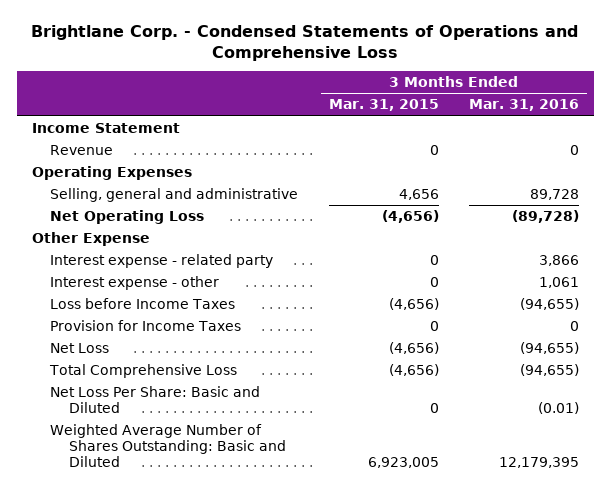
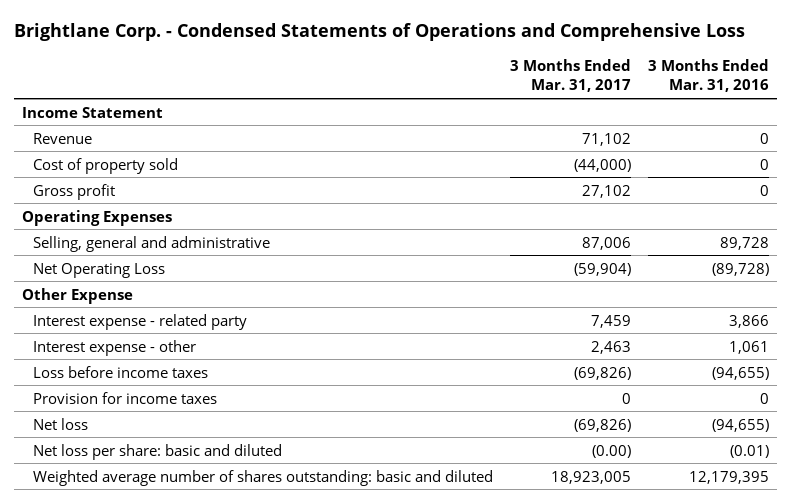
- | 3 Months Ended Mar. 31, 2015 | 3 Months Ended Mar. 31, 2016
+ | 3 Months Ended Mar. 31, 2017 | 3 Months Ended Mar. 31, 2016
+ Cost of property sold | (44,000) | 0
+ Gross profit | 27,102 | 0
- Loss before Income Taxes | (4,656) | (94,655)
- Provision for Income Taxes | 0 | 0
- Net Loss | (4,656) | (94,655)
- Total Comprehensive Loss | (4,656) | (94,655)
- Net Loss Per Share: Basic and Diluted | 0 | (0.01)
- Weighted Average Number of Shares Outstanding: Basic and Diluted | 6,923,005 | 12,179,395
+ Loss before income taxes | (69,826) | (94,655)
+ Provision for income taxes | 0 | 0
+ Net loss | (69,826) | (94,655)
+ Net loss per share: basic and diluted | (0.00) | (0.01)
+ Weighted average number of shares outstanding: basic and diluted | 18,923,005 | 12,179,395

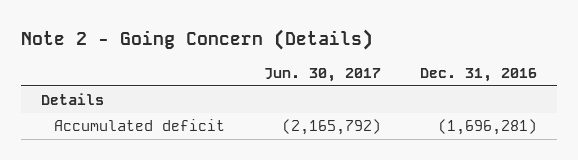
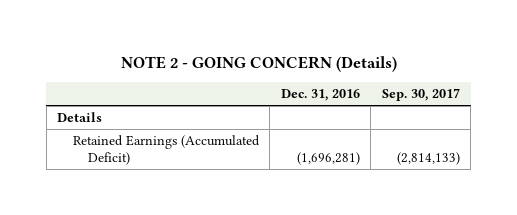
- Note 2 - Going Concern (Details)
+ NOTE 2 - GOING CONCERN (Details)
- | Jun. 30, 2017 | Dec. 31, 2016
+ | Dec. 31, 2016 | Sep. 30, 2017
- Accumulated deficit | (2,165,792) | (1,696,281)
+ Retained Earnings (Accumulated Deficit) | (1,696,281) | (2,814,133)

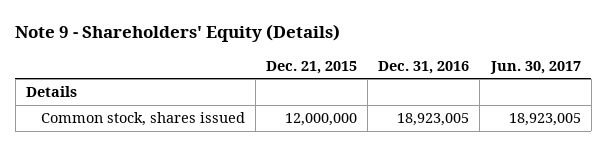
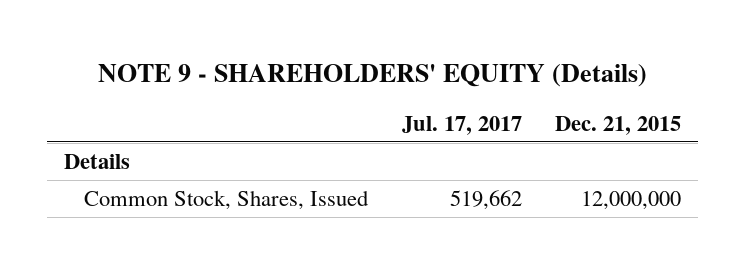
- Note 9 - Shareholders' Equity (Details)
+ NOTE 9 - SHAREHOLDERS' EQUITY (Details)
- | Dec. 21, 2015 | Dec. 31, 2016 | Jun. 30, 2017
+ | Jul. 17, 2017 | Dec. 21, 2015
- Common stock, shares issued | 12,000,000 | 18,923,005 | 18,923,005
+ Common Stock, Shares, Issued | 519,662 | 12,000,000

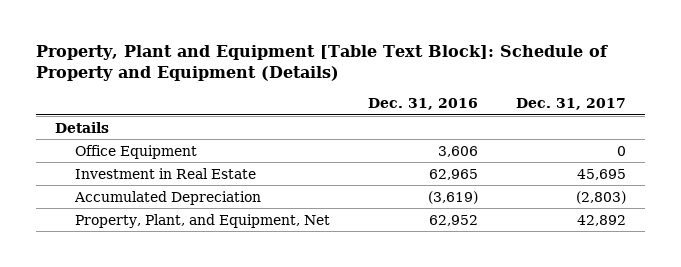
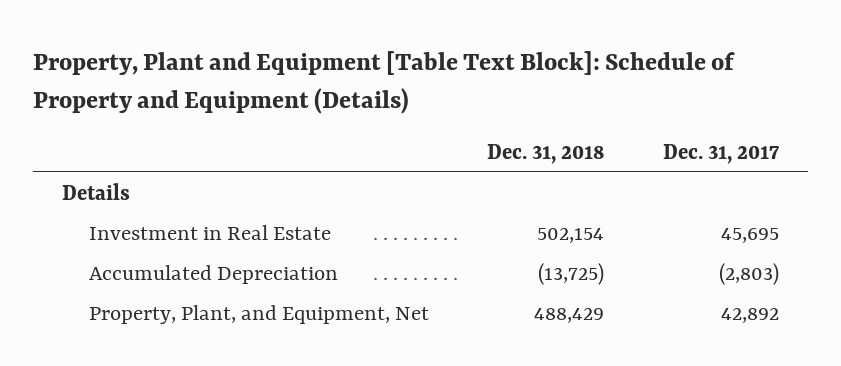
- | Dec. 31, 2016 | Dec. 31, 2017
+ | Dec. 31, 2018 | Dec. 31, 2017
- Office Equipment | 3,606 | 0

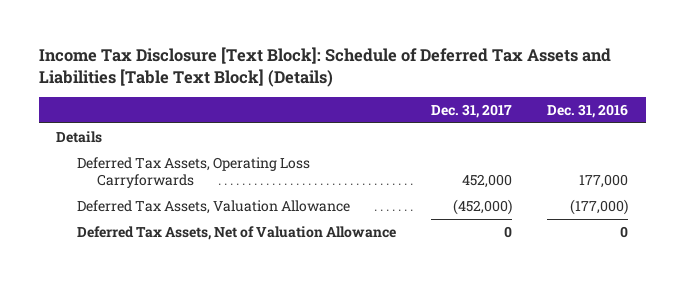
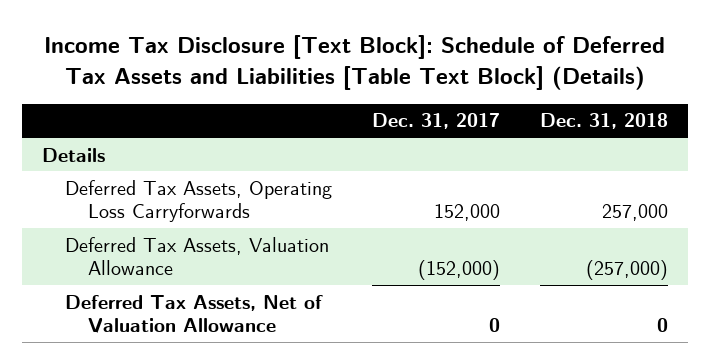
- | Dec. 31, 2017 | Dec. 31, 2016
+ | Dec. 31, 2017 | Dec. 31, 2018
- Deferred Tax Assets, Operating Loss Carryforwards | 452,000 | 177,000
- Deferred Tax Assets, Valuation Allowance | (452,000) | (177,000)
+ Deferred Tax Assets, Operating Loss Carryforwards | 152,000 | 257,000
+ Deferred Tax Assets, Valuation Allowance | (152,000) | (257,000)

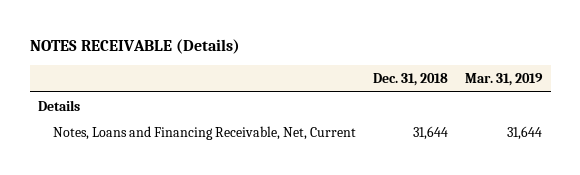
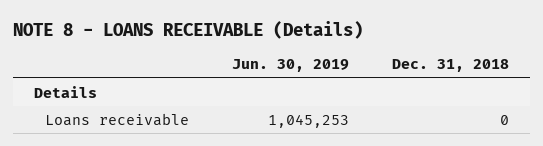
- NOTES RECEIVABLE (Details)
+ NOTE 8 - LOANS RECEIVABLE (Details)
- | Dec. 31, 2018 | Mar. 31, 2019
+ | Jun. 30, 2019 | Dec. 31, 2018
- Notes, Loans and Financing Receivable, Net, Current | 31,644 | 31,644
+ Loans receivable | 1,045,253 | 0

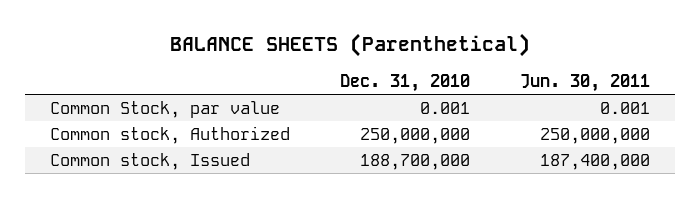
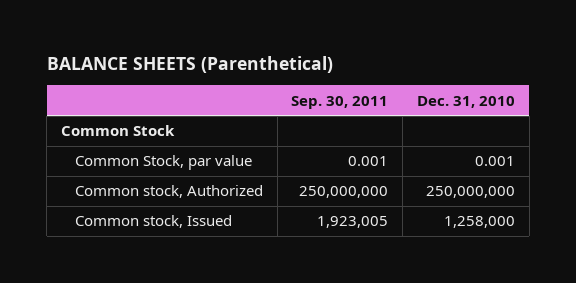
- | Dec. 31, 2010 | Jun. 30, 2011
+ | Sep. 30, 2011 | Dec. 31, 2010
+ Common Stock
- Common stock, Issued | 188,700,000 | 187,400,000
+ Common stock, Issued | 1,923,005 | 1,258,000

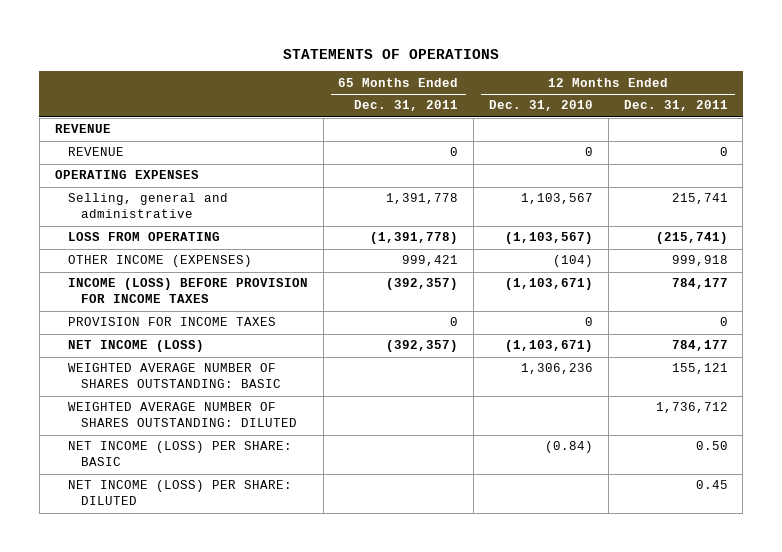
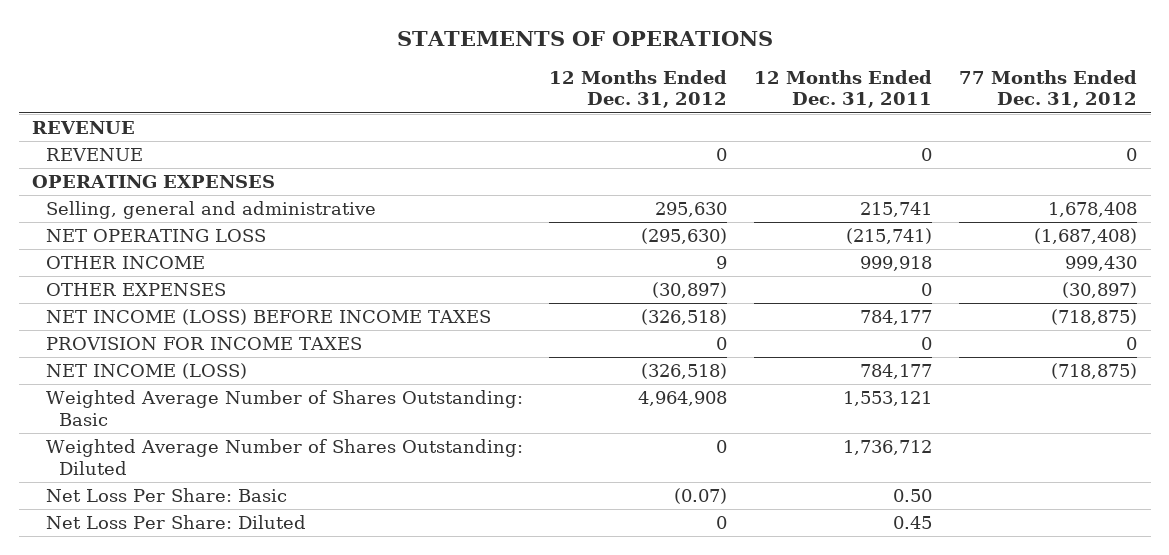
- | 65 Months Ended Dec. 31, 2011 | 12 Months Ended Dec. 31, 2010 | 12 Months Ended Dec. 31, 2011
+ | 12 Months Ended Dec. 31, 2012 | 12 Months Ended Dec. 31, 2011 | 77 Months Ended Dec. 31, 2012
- LOSS FROM OPERATING | (1,391,778) | (1,103,567) | (215,741)
- OTHER INCOME (EXPENSES) | 999,421 | (104) | 999,918
- INCOME (LOSS) BEFORE PROVISION FOR INCOME TAXES | (392,357) | (1,103,671) | 784,177
+ NET OPERATING LOSS | (295,630) | (215,741) | (1,687,408)
+ OTHER INCOME | 9 | 999,918 | 999,430
+ OTHER EXPENSES | (30,897) | 0 | (30,897)
+ NET INCOME (LOSS) BEFORE INCOME TAXES | (326,518) | 784,177 | (718,875)
- WEIGHTED AVERAGE NUMBER OF SHARES OUTSTANDING: BASIC | | 1,306,236 | 155,121
- WEIGHTED AVERAGE NUMBER OF SHARES OUTSTANDING: DILUTED | | | 1,736,712
- NET INCOME (LOSS) PER SHARE: BASIC | | (0.84) | 0.50
- NET INCOME (LOSS) PER SHARE: DILUTED | | | 0.45
+ Weighted Average Number of Shares Outstanding: Basic | 4,964,908 | 1,553,121 |
+ Weighted Average Number of Shares Outstanding: Diluted | 0 | 1,736,712 |
+ Net Loss Per Share: Basic | (0.07) | 0.50 |
+ Net Loss Per Share: Diluted | 0 | 0.45 |

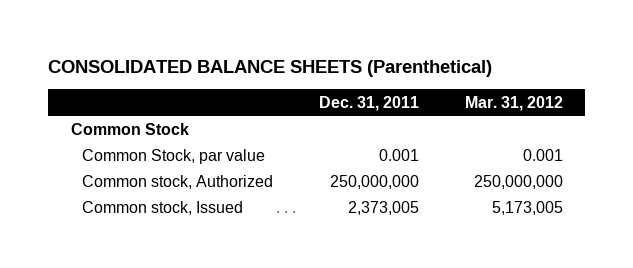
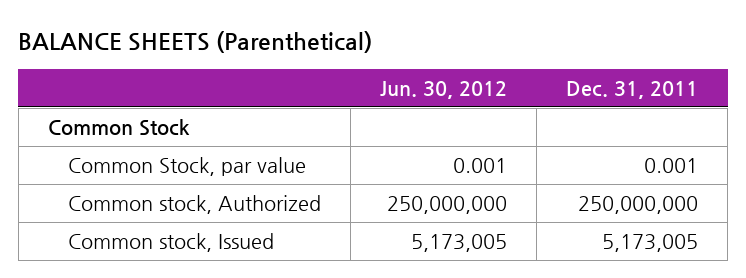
- CONSOLIDATED BALANCE SHEETS (Parenthetical)
+ BALANCE SHEETS (Parenthetical)
- | Dec. 31, 2011 | Mar. 31, 2012
+ | Jun. 30, 2012 | Dec. 31, 2011
- Common stock, Issued | 2,373,005 | 5,173,005
+ Common stock, Issued | 5,173,005 | 5,173,005

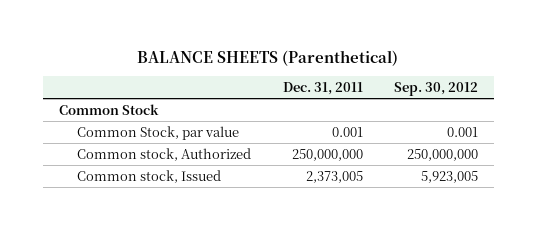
- | Jun. 30, 2012 | Dec. 31, 2011
+ | Dec. 31, 2011 | Sep. 30, 2012
- Common stock, Issued | 5,173,005 | 5,173,005
+ Common stock, Issued | 2,373,005 | 5,923,005

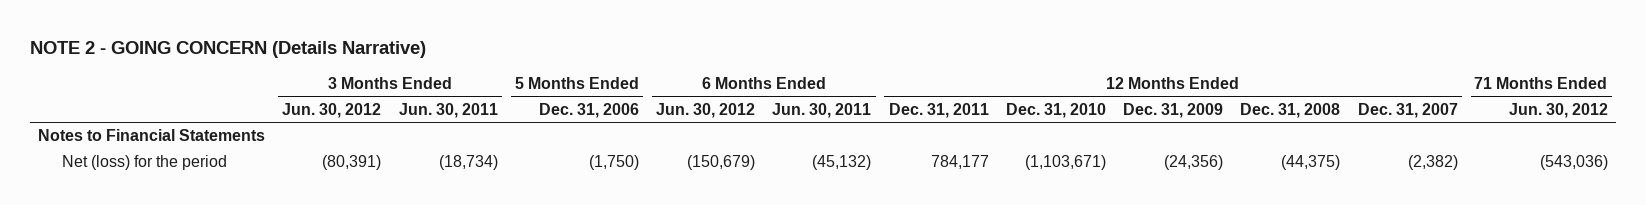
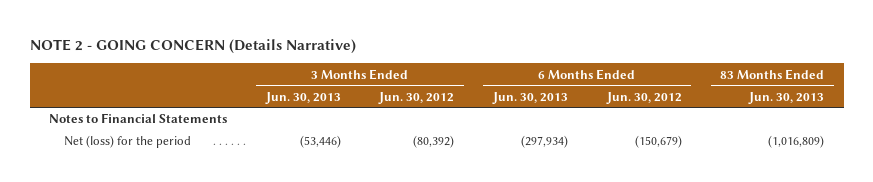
- | 3 Months Ended Jun. 30, 2012 | 3 Months Ended Jun. 30, 2011 | 5 Months Ended Dec. 31, 2006 | 6 Months Ended Jun. 30, 2012 | 6 Months Ended Jun. 30, 2011 | 12 Months Ended Dec. 31, 2011 | 12 Months Ended Dec. 31, 2010 | 12 Months Ended Dec. 31, 2009 | 12 Months Ended Dec. 31, 2008 | 12 Months Ended Dec. 31, 2007 | 71 Months Ended Jun. 30, 2012
+ | 3 Months Ended Jun. 30, 2013 | 3 Months Ended Jun. 30, 2012 | 6 Months Ended Jun. 30, 2013 | 6 Months Ended Jun. 30, 2012 | 83 Months Ended Jun. 30, 2013
- Net (loss) for the period | (80,391) | (18,734) | (1,750) | (150,679) | (45,132) | 784,177 | (1,103,671) | (24,356) | (44,375) | (2,382) | (543,036)
+ Net (loss) for the period | (53,446) | (80,392) | (297,934) | (150,679) | (1,016,809)

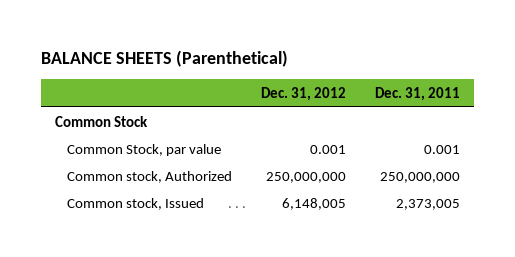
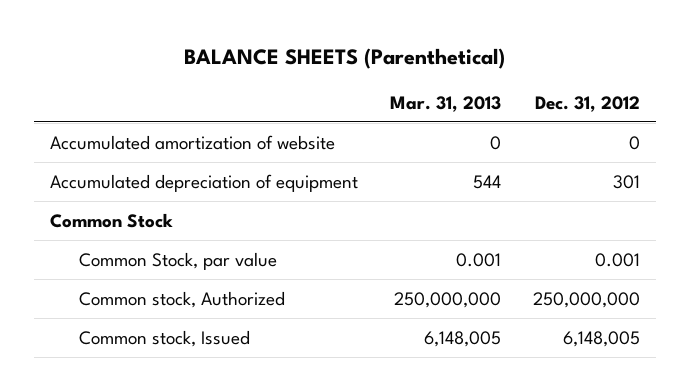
- | Dec. 31, 2012 | Dec. 31, 2011
+ | Mar. 31, 2013 | Dec. 31, 2012
+ Accumulated amortization of website | 0 | 0
+ Accumulated depreciation of equipment | 544 | 301

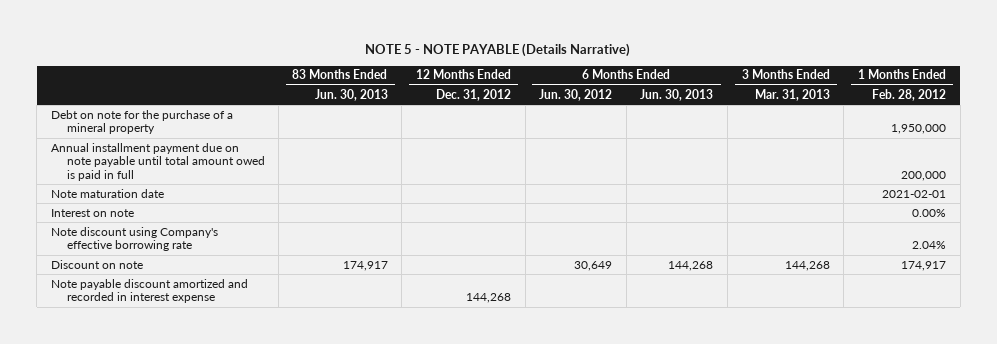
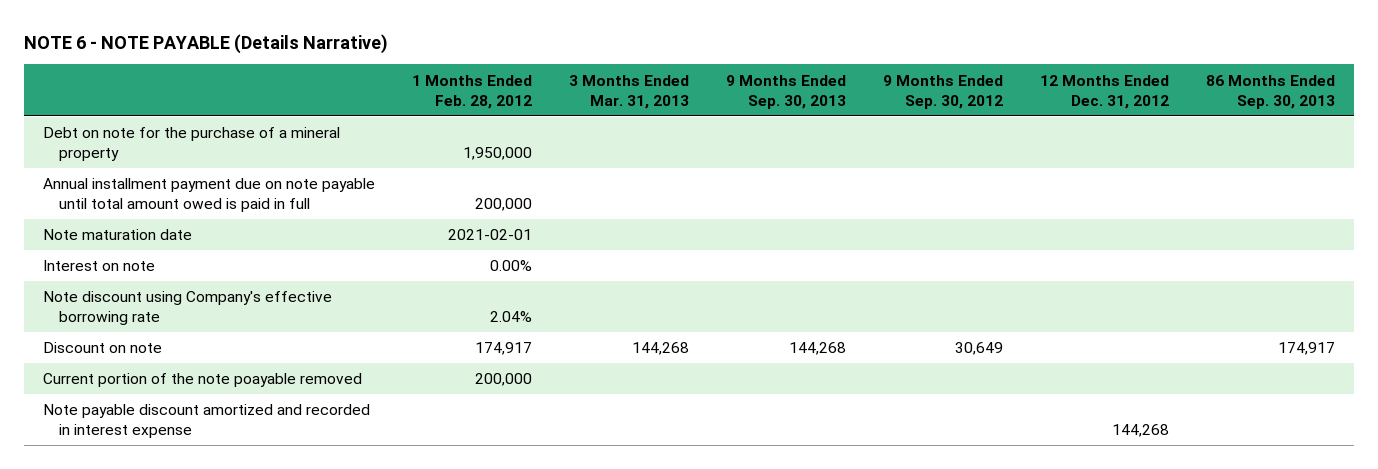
- NOTE 5 - NOTE PAYABLE (Details Narrative)
+ NOTE 6 - NOTE PAYABLE (Details Narrative)
- | 83 Months Ended Jun. 30, 2013 | 12 Months Ended Dec. 31, 2012 | 6 Months Ended Jun. 30, 2012 | 6 Months Ended Jun. 30, 2013 | 3 Months Ended Mar. 31, 2013 | 1 Months Ended Feb. 28, 2012
+ | 1 Months Ended Feb. 28, 2012 | 3 Months Ended Mar. 31, 2013 | 9 Months Ended Sep. 30, 2013 | 9 Months Ended Sep. 30, 2012 | 12 Months Ended Dec. 31, 2012 | 86 Months Ended Sep. 30, 2013
+ Current portion of the note poayable removed | 200,000 | | | | |

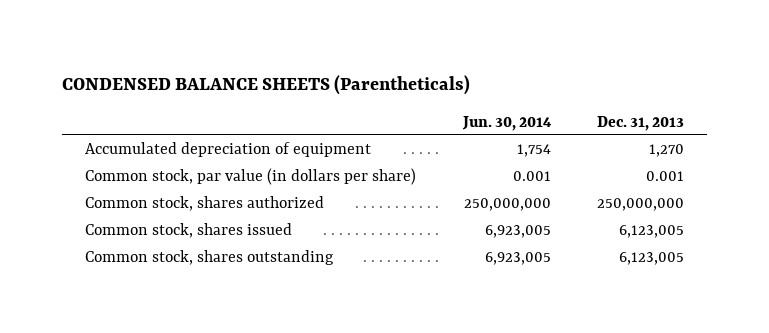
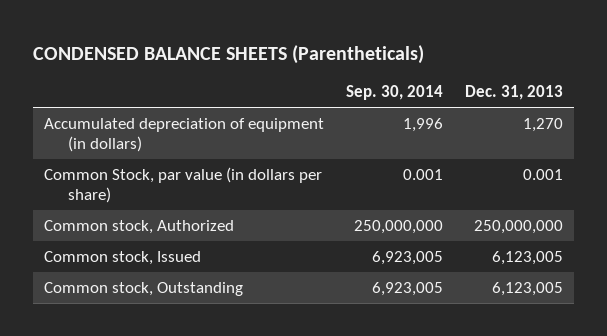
- | Jun. 30, 2014 | Dec. 31, 2013
+ | Sep. 30, 2014 | Dec. 31, 2013
- Accumulated depreciation of equipment | 1,754 | 1,270
- Common stock, par value (in dollars per share) | 0.001 | 0.001
- Common stock, shares authorized | 250,000,000 | 250,000,000
- Common stock, shares issued | 6,923,005 | 6,123,005
- Common stock, shares outstanding | 6,923,005 | 6,123,005
+ Accumulated depreciation of equipment (in dollars) | 1,996 | 1,270
+ Common Stock, par value (in dollars per share) | 0.001 | 0.001
+ Common stock, Authorized | 250,000,000 | 250,000,000
+ Common stock, Issued | 6,923,005 | 6,123,005
+ Common stock, Outstanding | 6,923,005 | 6,123,005

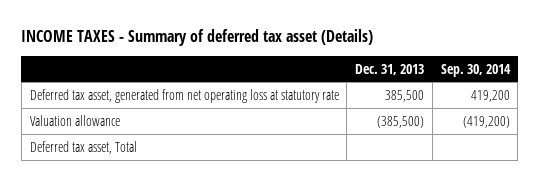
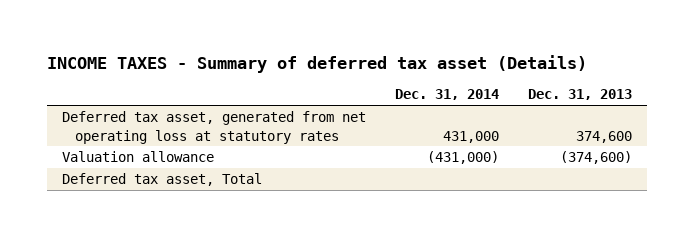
- | Dec. 31, 2013 | Sep. 30, 2014
+ | Dec. 31, 2014 | Dec. 31, 2013
- Deferred tax asset, generated from net operating loss at statutory rate | 385,500 | 419,200
- Valuation allowance | (385,500) | (419,200)
+ Deferred tax asset, generated from net operating loss at statutory rates | 431,000 | 374,600
+ Valuation allowance | (431,000) | (374,600)

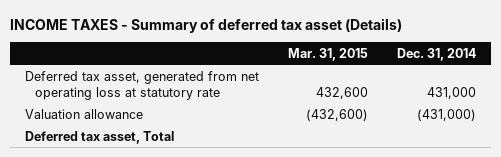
- | Dec. 31, 2014 | Dec. 31, 2013
+ | Mar. 31, 2015 | Dec. 31, 2014
- Deferred tax asset, generated from net operating loss at statutory rates | 431,000 | 374,600
+ Deferred tax asset, generated from net operating loss at statutory rate | 432,600 | 431,000

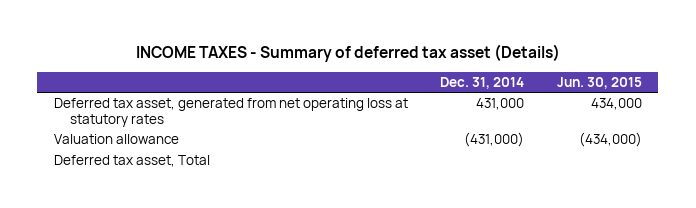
- | Mar. 31, 2015 | Dec. 31, 2014
+ | Dec. 31, 2014 | Jun. 30, 2015
- Deferred tax asset, generated from net operating loss at statutory rate | 432,600 | 431,000
+ Deferred tax asset, generated from net operating loss at statutory rates | 431,000 | 434,000

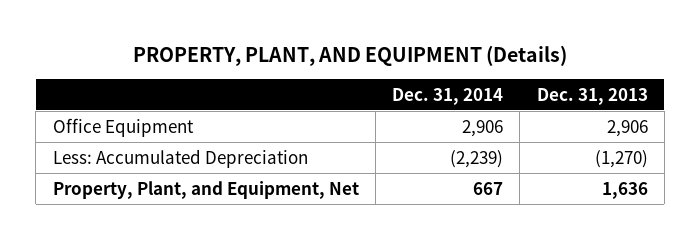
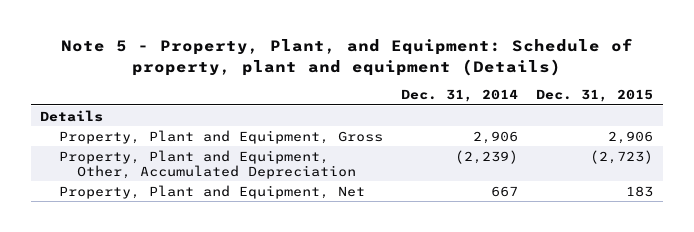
- PROPERTY, PLANT, AND EQUIPMENT (Details)
+ Note 5 - Property, Plant, and Equipment: Schedule of property, plant and equipment (Details)
- | Dec. 31, 2014 | Dec. 31, 2013
+ | Dec. 31, 2014 | Dec. 31, 2015
- Office Equipment | 2,906 | 2,906
- Less: Accumulated Depreciation | (2,239) | (1,270)
- Property, Plant, and Equipment, Net | 667 | 1,636
+ Details
+ Property, Plant and Equipment, Gross | 2,906 | 2,906
+ Property, Plant and Equipment, Other, Accumulated Depreciation | (2,239) | (2,723)
+ Property, Plant and Equipment, Net | 667 | 183

